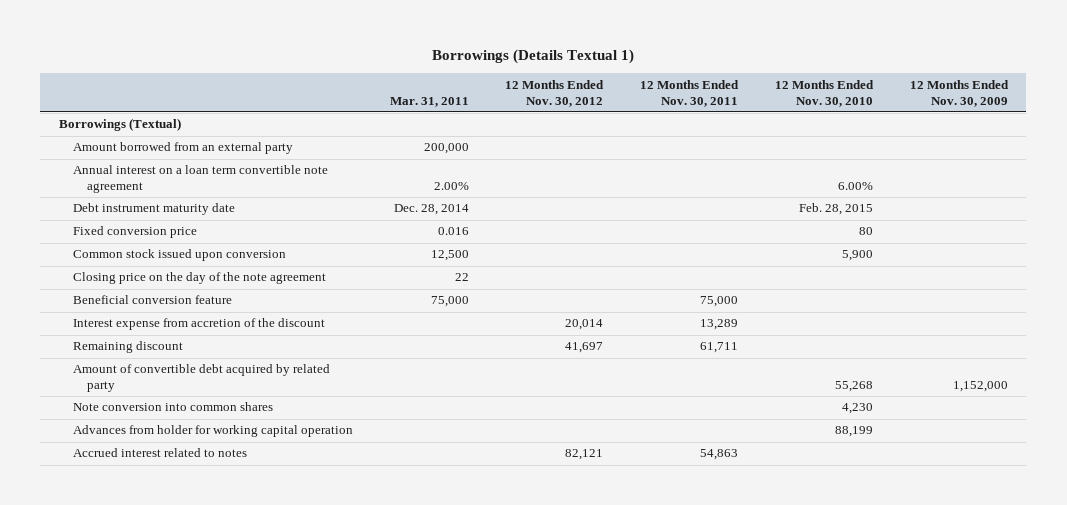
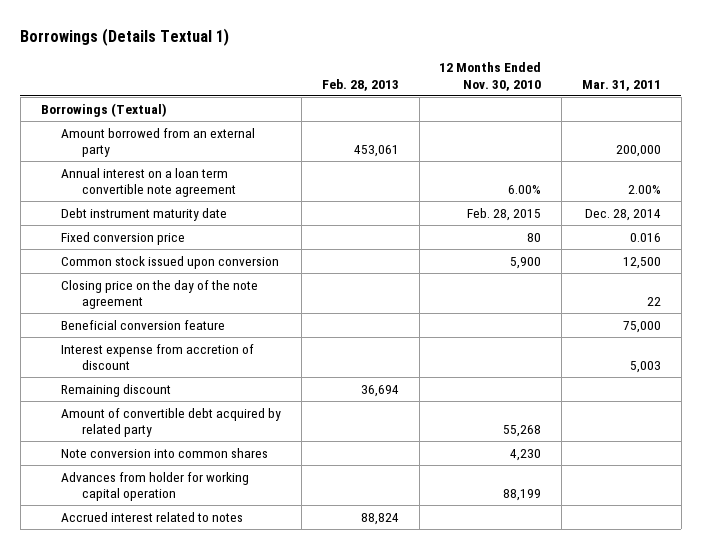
- | Mar. 31, 2011 | 12 Months Ended Nov. 30, 2012 | 12 Months Ended Nov. 30, 2011 | 12 Months Ended Nov. 30, 2010 | 12 Months Ended Nov. 30, 2009
+ | Feb. 28, 2013 | 12 Months Ended Nov. 30, 2010 | Mar. 31, 2011
- Interest expense from accretion of the discount | | 20,014 | 13,289 | |
+ Interest expense from accretion of discount | | | 5,003

